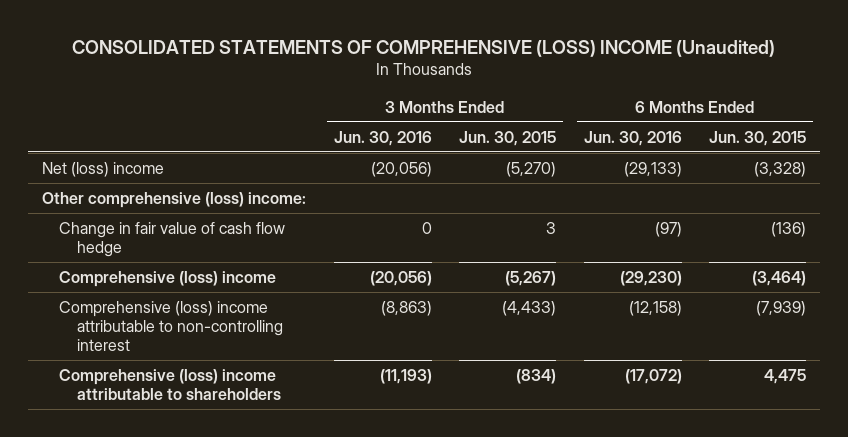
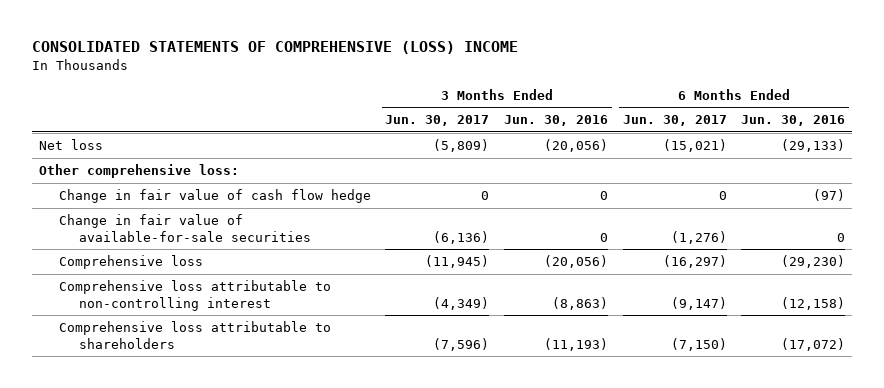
- CONSOLIDATED STATEMENTS OF COMPREHENSIVE (LOSS) INCOME (Unaudited)
+ CONSOLIDATED STATEMENTS OF COMPREHENSIVE (LOSS) INCOME
- | 3 Months Ended Jun. 30, 2016 | 3 Months Ended Jun. 30, 2015 | 6 Months Ended Jun. 30, 2016 | 6 Months Ended Jun. 30, 2015
+ | 3 Months Ended Jun. 30, 2017 | 3 Months Ended Jun. 30, 2016 | 6 Months Ended Jun. 30, 2017 | 6 Months Ended Jun. 30, 2016
- Net (loss) income | (20,056) | (5,270) | (29,133) | (3,328)
- Other comprehensive (loss) income:
+ Net loss | (5,809) | (20,056) | (15,021) | (29,133)
+ Other comprehensive loss:
- Comprehensive (loss) income | (20,056) | (5,267) | (29,230) | (3,464)
- Comprehensive (loss) income attributable to non-controlling interest | (8,863) | (4,433) | (12,158) | (7,939)
- Comprehensive (loss) income attributable to shareholders | (11,193) | (834) | (17,072) | 4,475
+ Change in fair value of available-for-sale securities | (6,136) | 0 | (1,276) | 0
+ Comprehensive loss | (11,945) | (20,056) | (16,297) | (29,230)
+ Comprehensive loss attributable to non-controlling interest | (4,349) | (8,863) | (9,147) | (12,158)
+ Comprehensive loss attributable to shareholders | (7,596) | (11,193) | (7,150) | (17,072)

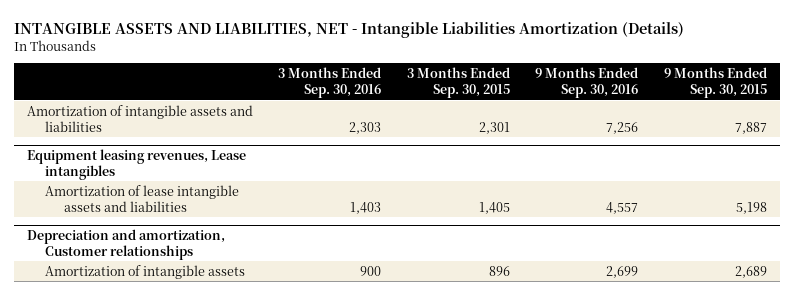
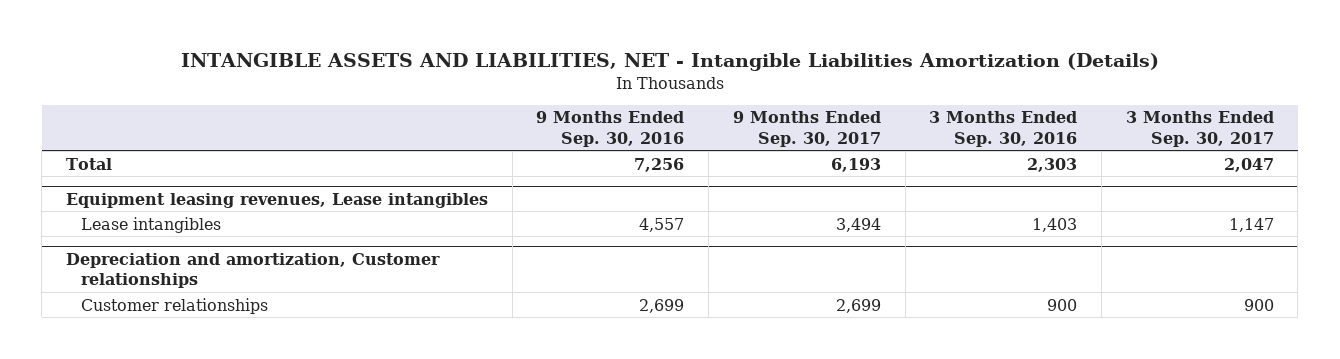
- | 3 Months Ended Sep. 30, 2016 | 3 Months Ended Sep. 30, 2015 | 9 Months Ended Sep. 30, 2016 | 9 Months Ended Sep. 30, 2015
+ | 9 Months Ended Sep. 30, 2016 | 9 Months Ended Sep. 30, 2017 | 3 Months Ended Sep. 30, 2016 | 3 Months Ended Sep. 30, 2017
- Amortization of intangible assets and liabilities | 2,303 | 2,301 | 7,256 | 7,887
+ Total | 7,256 | 6,193 | 2,303 | 2,047
@ Equipment leasing revenues, Lease intangibles
- Amortization of lease intangible assets and liabilities | 1,403 | 1,405 | 4,557 | 5,198
+ Lease intangibles | 4,557 | 3,494 | 1,403 | 1,147
@ Depreciation and amortization, Customer relationships
- Amortization of intangible assets | 900 | 896 | 2,699 | 2,689
+ Customer relationships | 2,699 | 2,699 | 900 | 900

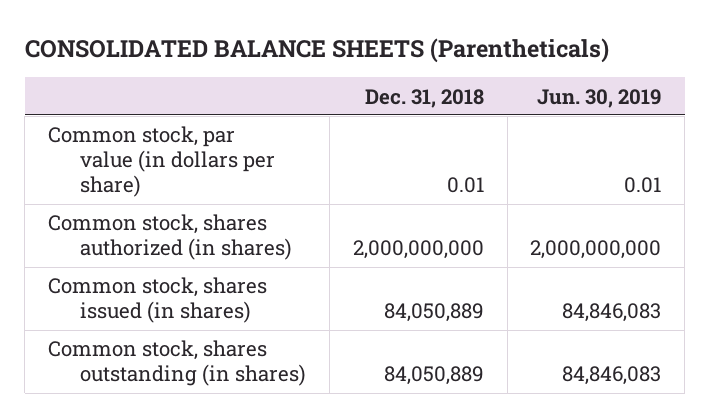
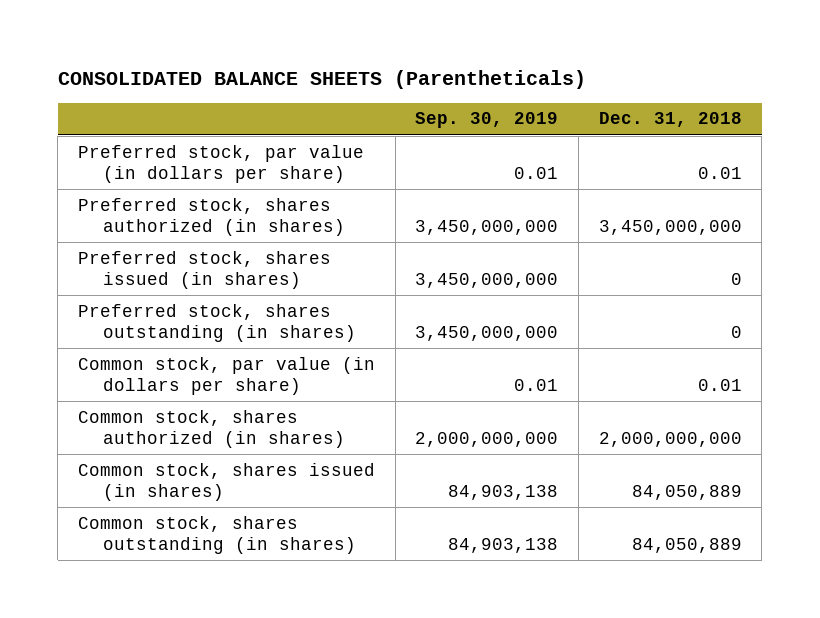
- | Dec. 31, 2018 | Jun. 30, 2019
+ | Sep. 30, 2019 | Dec. 31, 2018
+ Preferred stock, par value (in dollars per share) | 0.01 | 0.01
+ Preferred stock, shares authorized (in shares) | 3,450,000,000 | 3,450,000,000
+ Preferred stock, shares issued (in shares) | 3,450,000,000 | 0
+ Preferred stock, shares outstanding (in shares) | 3,450,000,000 | 0

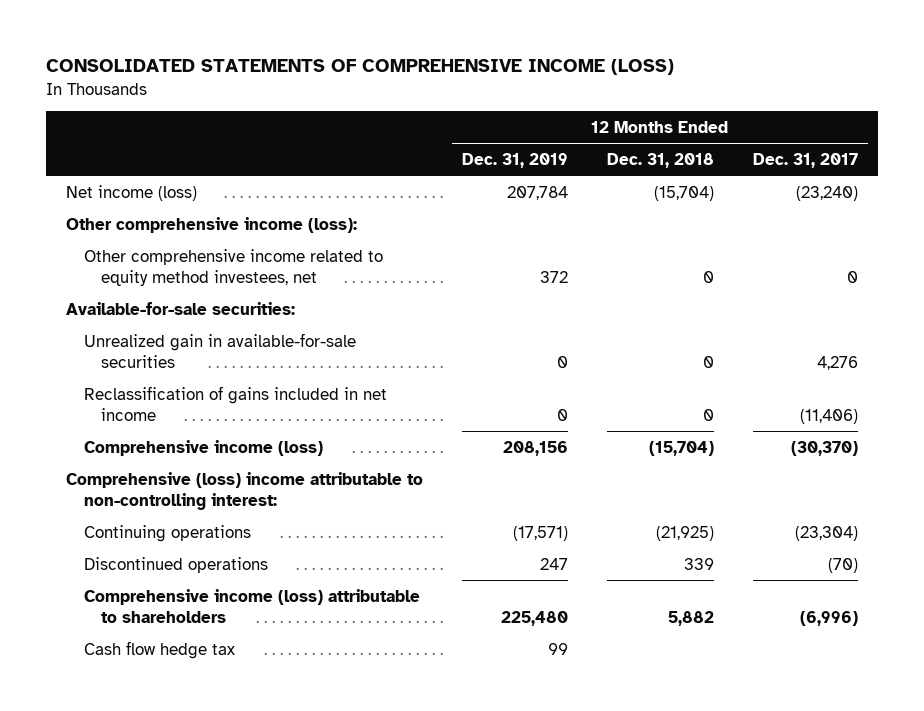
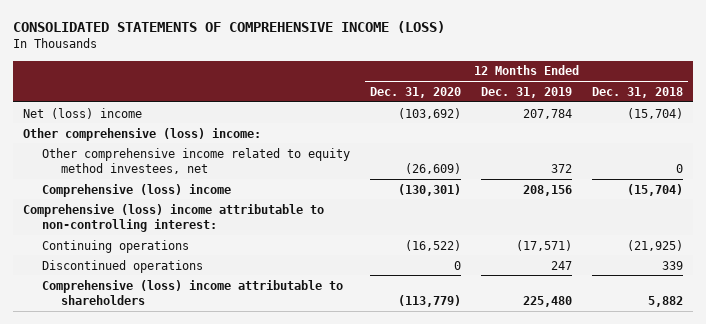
- | 12 Months Ended Dec. 31, 2019 | 12 Months Ended Dec. 31, 2018 | 12 Months Ended Dec. 31, 2017
+ | 12 Months Ended Dec. 31, 2020 | 12 Months Ended Dec. 31, 2019 | 12 Months Ended Dec. 31, 2018
- Net income (loss) | 207,784 | (15,704) | (23,240)
- Other comprehensive income (loss):
+ Net (loss) income | (103,692) | 207,784 | (15,704)
+ Other comprehensive (loss) income:
- Available-for-sale securities:
- Unrealized gain in available-for-sale securities | 0 | 0 | 4,276
- Reclassification of gains included in net income | 0 | 0 | (11,406)
- Comprehensive income (loss) | 208,156 | (15,704) | (30,370)
+ Comprehensive (loss) income | (130,301) | 208,156 | (15,704)
- Comprehensive income (loss) attributable to shareholders | 225,480 | 5,882 | (6,996)
- Cash flow hedge tax | 99 | |
+ Comprehensive (loss) income attributable to shareholders | (113,779) | 225,480 | 5,882

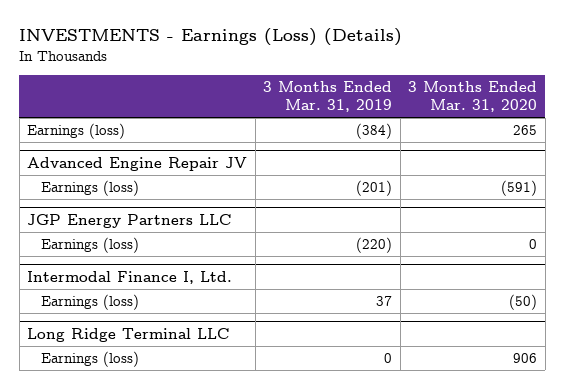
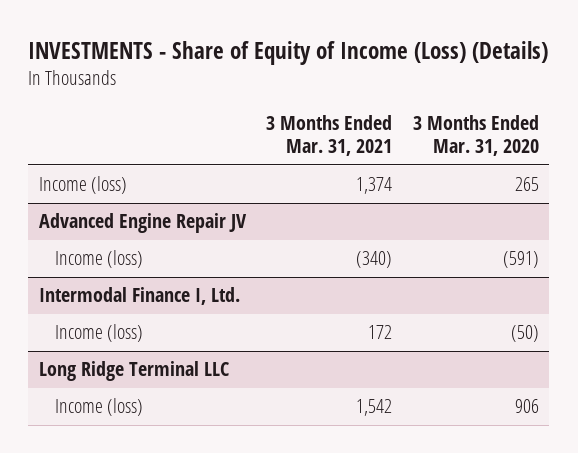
- INVESTMENTS - Earnings (Loss) (Details)
+ INVESTMENTS - Share of Equity of Income (Loss) (Details)
- | 3 Months Ended Mar. 31, 2019 | 3 Months Ended Mar. 31, 2020
+ | 3 Months Ended Mar. 31, 2021 | 3 Months Ended Mar. 31, 2020
- Earnings (loss) | (384) | 265
+ Income (loss) | 1,374 | 265
@ Advanced Engine Repair JV
- Earnings (loss) | (201) | (591)
- JGP Energy Partners LLC
- Earnings (loss) | (220) | 0
@ Advanced Engine Repair JV
+ Income (loss) | (340) | (591)
@ Intermodal Finance I, Ltd.
- Earnings (loss) | 37 | (50)
+ Income (loss) | 172 | (50)
@ Long Ridge Terminal LLC
- Earnings (loss) | 0 | 906
+ Income (loss) | 1,542 | 906

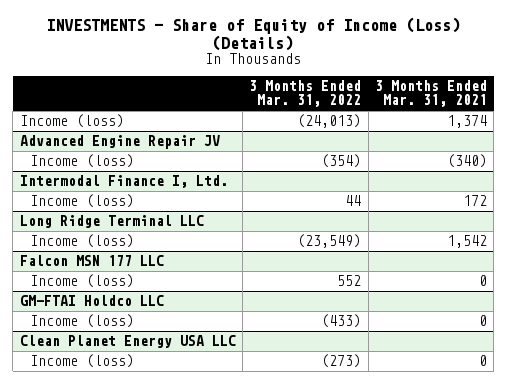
- | 3 Months Ended Mar. 31, 2021 | 3 Months Ended Mar. 31, 2020
+ | 3 Months Ended Mar. 31, 2022 | 3 Months Ended Mar. 31, 2021
+ Falcon MSN 177 LLC
+ Income (loss) | 552 | 0
+ GM-FTAI Holdco LLC
+ Income (loss) | (433) | 0
+ Clean Planet Energy USA LLC
+ Income (loss) | (273) | 0

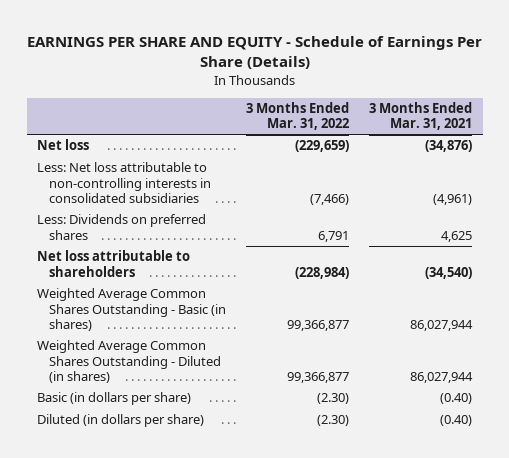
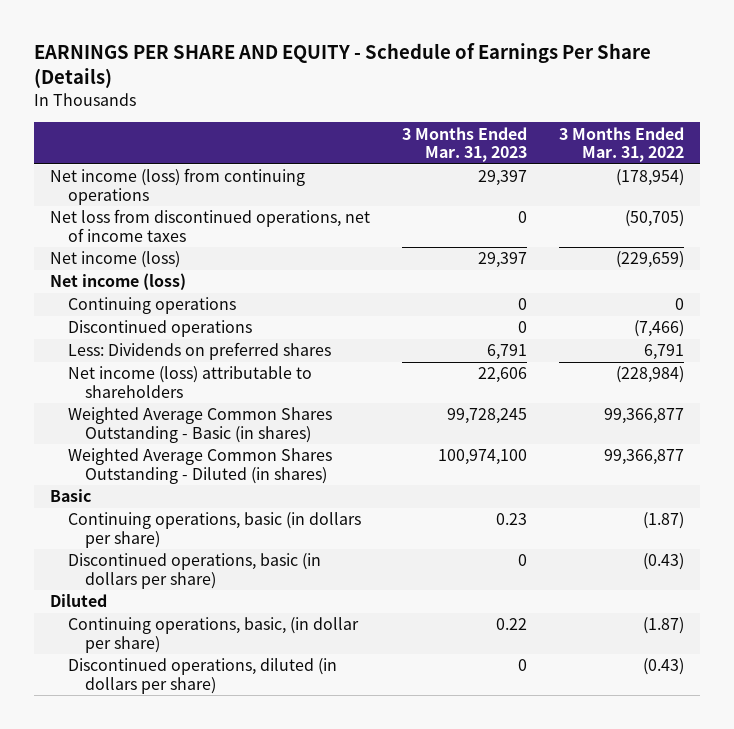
- | 3 Months Ended Mar. 31, 2022 | 3 Months Ended Mar. 31, 2021
+ | 3 Months Ended Mar. 31, 2023 | 3 Months Ended Mar. 31, 2022
- Net loss | (229,659) | (34,876)
- Less: Net loss attributable to non-controlling interests in consolidated subsidiaries | (7,466) | (4,961)
+ Net income (loss) from continuing operations | 29,397 | (178,954)
+ Net loss from discontinued operations, net of income taxes | 0 | (50,705)
+ Net income (loss) | 29,397 | (229,659)
+ Net income (loss)
+ Continuing operations | 0 | 0
+ Discontinued operations | 0 | (7,466)
- Net loss attributable to shareholders | (228,984) | (34,540)
+ Net income (loss) attributable to shareholders | 22,606 | (228,984)
- Basic (in dollars per share) | (2.30) | (0.40)
- Diluted (in dollars per share) | (2.30) | (0.40)
+ Basic
+ Continuing operations, basic (in dollars per share) | 0.23 | (1.87)
+ Discontinued operations, basic (in dollars per share) | 0 | (0.43)
+ Diluted
+ Continuing operations, basic, (in dollar per share) | 0.22 | (1.87)
+ Discontinued operations, diluted (in dollars per share) | 0 | (0.43)

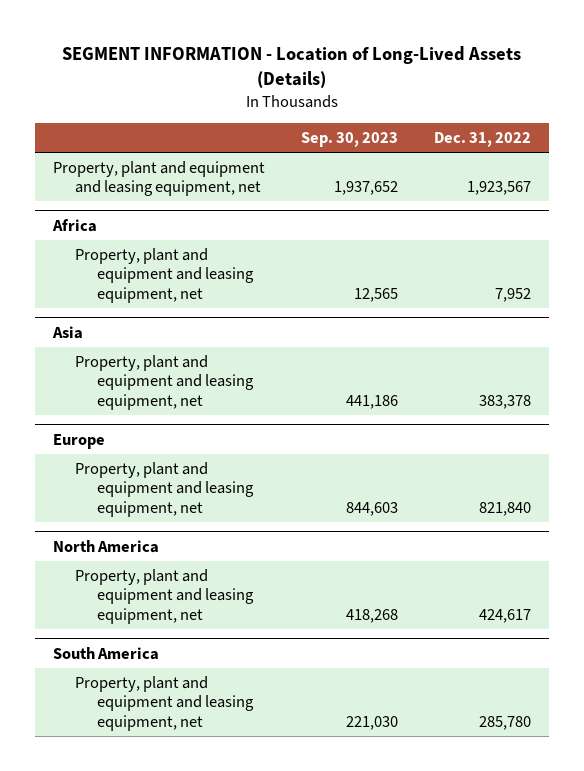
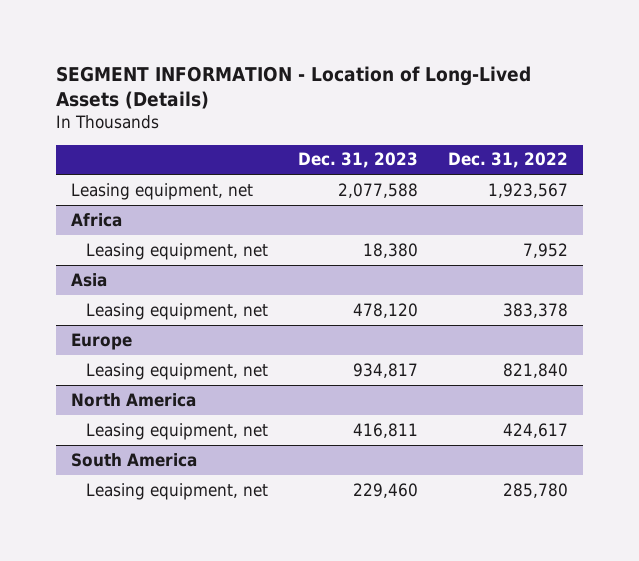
- | Sep. 30, 2023 | Dec. 31, 2022
+ | Dec. 31, 2023 | Dec. 31, 2022
- Property, plant and equipment and leasing equipment, net | 1,937,652 | 1,923,567
+ Leasing equipment, net | 2,077,588 | 1,923,567
@ Africa
- Property, plant and equipment and leasing equipment, net | 12,565 | 7,952
+ Leasing equipment, net | 18,380 | 7,952
@ Asia
- Property, plant and equipment and leasing equipment, net | 441,186 | 383,378
+ Leasing equipment, net | 478,120 | 383,378
@ Europe
- Property, plant and equipment and leasing equipment, net | 844,603 | 821,840
+ Leasing equipment, net | 934,817 | 821,840
@ North America
- Property, plant and equipment and leasing equipment, net | 418,268 | 424,617
+ Leasing equipment, net | 416,811 | 424,617
@ South America
- Property, plant and equipment and leasing equipment, net | 221,030 | 285,780
+ Leasing equipment, net | 229,460 | 285,780

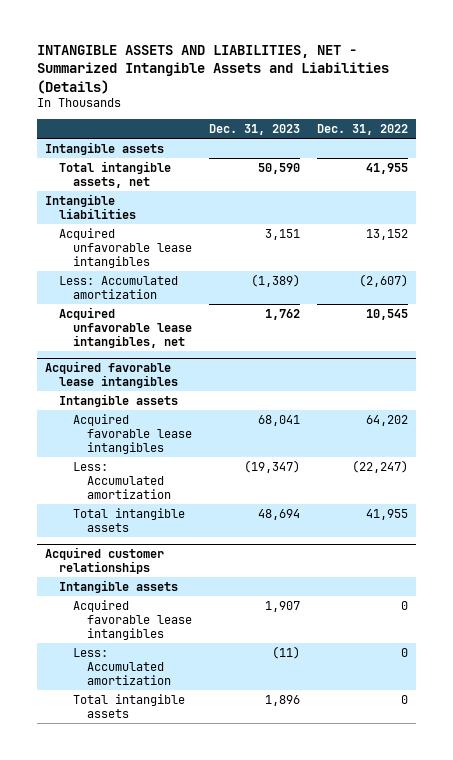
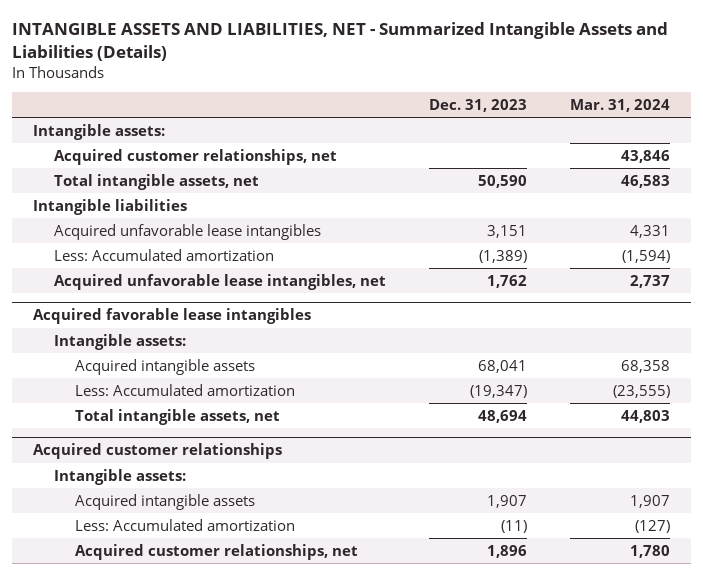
- | Dec. 31, 2023 | Dec. 31, 2022
+ | Dec. 31, 2023 | Mar. 31, 2024
- Intangible assets
+ Intangible assets:
+ Acquired customer relationships, net | | 43,846
@ Acquired favorable lease intangibles
- Intangible assets
- Acquired favorable lease intangibles | 68,041 | 64,202
+ Intangible assets:
+ Acquired intangible assets | 68,041 | 68,358
- Total intangible assets | 48,694 | 41,955
+ Total intangible assets, net | 48,694 | 44,803
@ Acquired customer relationships
- Intangible assets
- Acquired favorable lease intangibles | 1,907 | 0
+ Intangible assets:
+ Acquired intangible assets | 1,907 | 1,907
- Total intangible assets | 1,896 | 0
+ Acquired customer relationships, net | 1,896 | 1,780

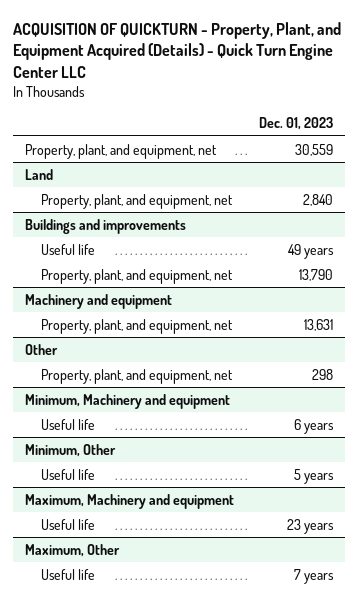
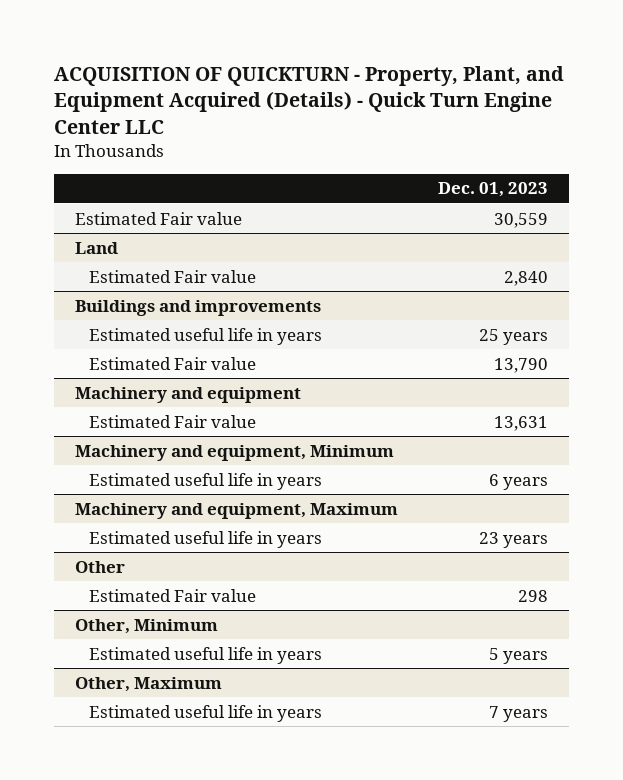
- Property, plant, and equipment, net | 30,559
+ Estimated Fair value | 30,559
@ Land
- Property, plant, and equipment, net | 2,840
+ Estimated Fair value | 2,840
@ Buildings and improvements
- Useful life | 49 years
- Property, plant, and equipment, net | 13,790
+ Estimated useful life in years | 25 years
+ Estimated Fair value | 13,790
@ Machinery and equipment
- Property, plant, and equipment, net | 13,631
+ Estimated Fair value | 13,631
+ Machinery and equipment, Minimum
+ Estimated useful life in years | 6 years
+ Machinery and equipment, Maximum
+ Estimated useful life in years | 23 years
@ Other
- Property, plant, and equipment, net | 298
- Minimum, Machinery and equipment
- Useful life | 6 years
- Minimum, Other
- Useful life | 5 years
- Maximum, Machinery and equipment
- Useful life | 23 years
- Maximum, Other
- Useful life | 7 years
@ Other
+ Estimated Fair value | 298
+ Other, Minimum
+ Estimated useful life in years | 5 years
+ Other, Maximum
+ Estimated useful life in years | 7 years

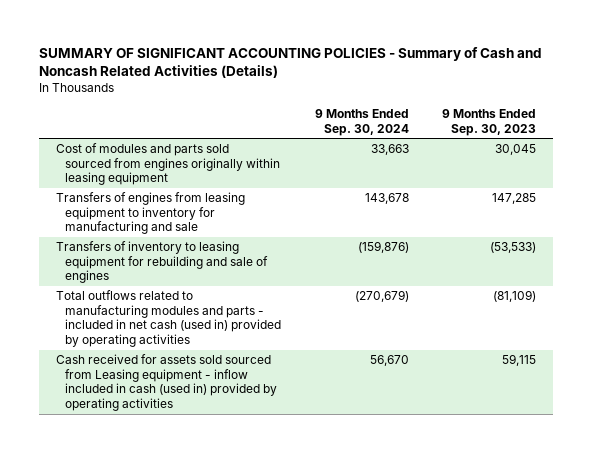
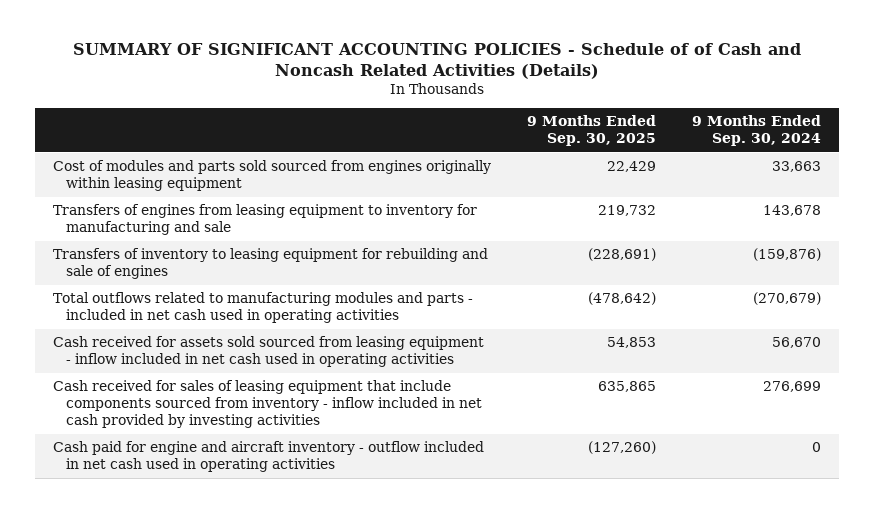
- SUMMARY OF SIGNIFICANT ACCOUNTING POLICIES - Summary of Cash and Noncash Related Activities (Details)
+ SUMMARY OF SIGNIFICANT ACCOUNTING POLICIES - Schedule of of Cash and Noncash Related Activities (Details)
- | 9 Months Ended Sep. 30, 2024 | 9 Months Ended Sep. 30, 2023
+ | 9 Months Ended Sep. 30, 2025 | 9 Months Ended Sep. 30, 2024
- Total outflows related to manufacturing modules and parts - included in net cash (used in) provided by operating activities | (270,679) | (81,109)
- Cash received for assets sold sourced from Leasing equipment - inflow included in cash (used in) provided by operating activities | 56,670 | 59,115
+ Total outflows related to manufacturing modules and parts - included in net cash used in operating activities | (478,642) | (270,679)
+ Cash received for assets sold sourced from leasing equipment - inflow included in net cash used in operating activities | 54,853 | 56,670
+ Cash received for sales of leasing equipment that include components sourced from inventory - inflow included in net cash provided by investing activities | 635,865 | 276,699
+ Cash paid for engine and aircraft inventory - outflow included in net cash used in operating activities | (127,260) | 0

